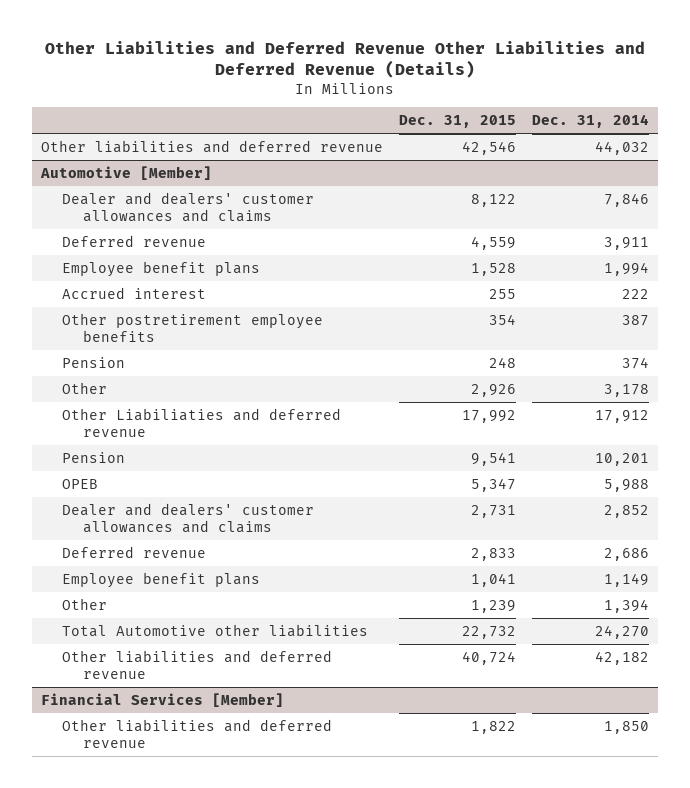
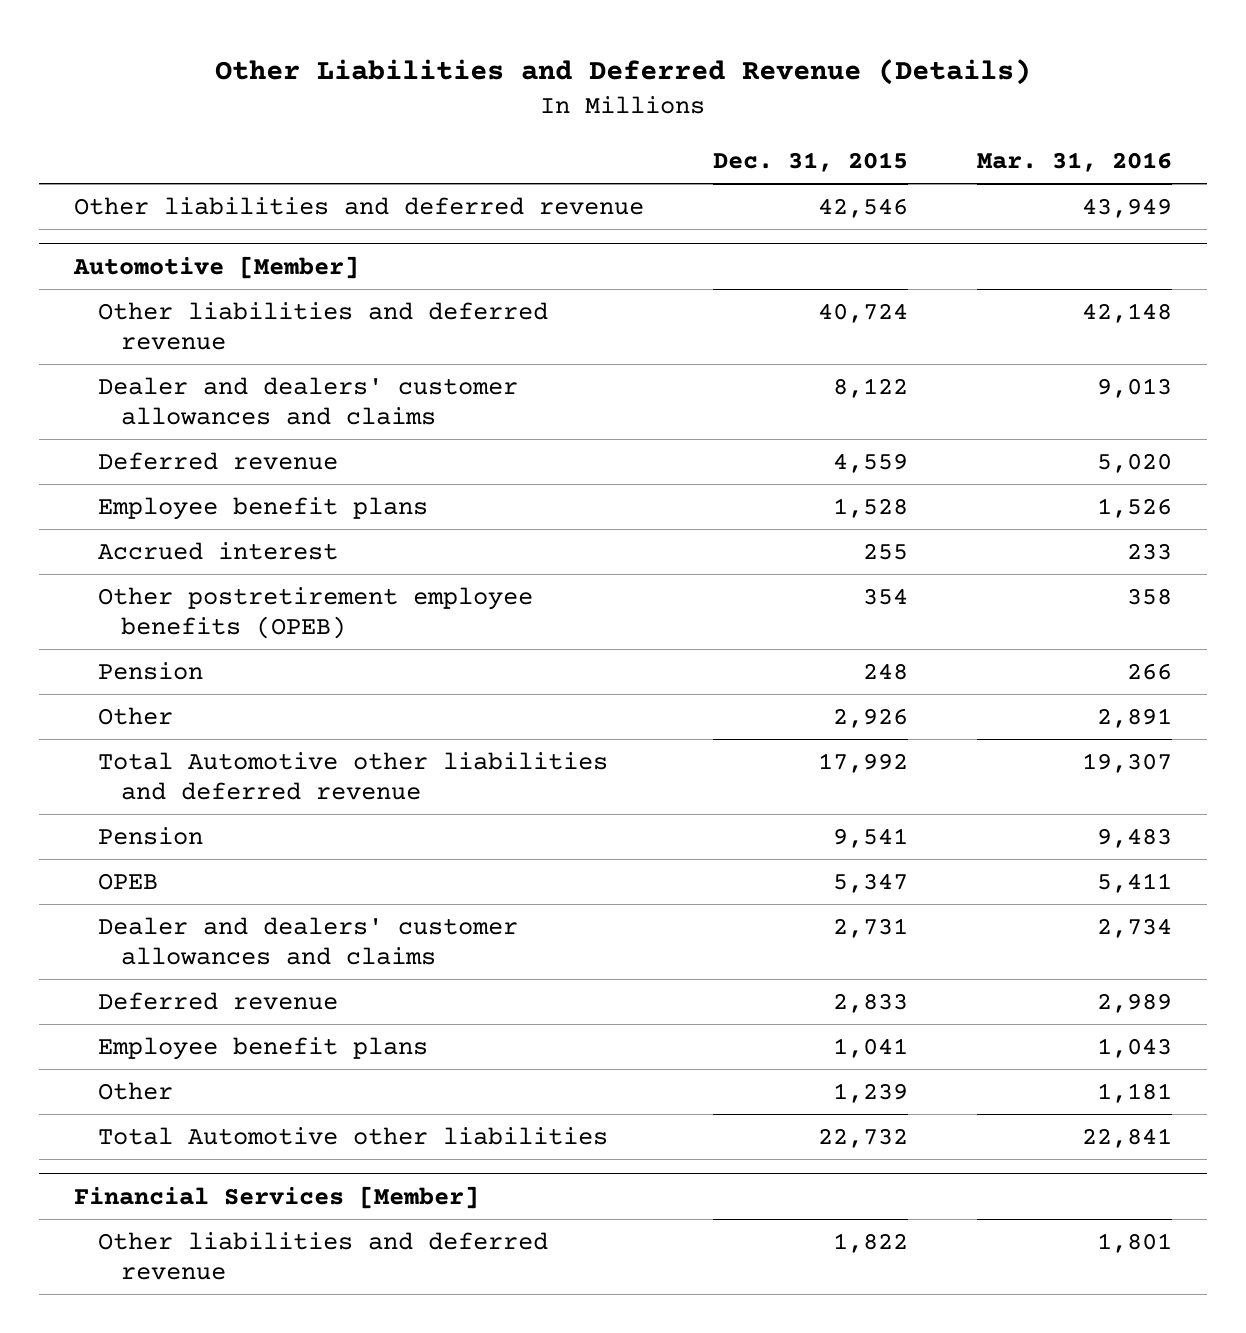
- Other Liabilities and Deferred Revenue Other Liabilities and Deferred Revenue (Details)
+ Other Liabilities and Deferred Revenue (Details)
- | Dec. 31, 2015 | Dec. 31, 2014
+ | Dec. 31, 2015 | Mar. 31, 2016
@ Automotive [Member]
moved up: Other liabilities and deferred revenue | 40,724 | 42,148
- Other postretirement employee benefits | 354 | 387
+ Other postretirement employee benefits (OPEB) | 354 | 358
- Other Liabiliaties and deferred revenue | 17,992 | 17,912
+ Total Automotive other liabilities and deferred revenue | 17,992 | 19,307

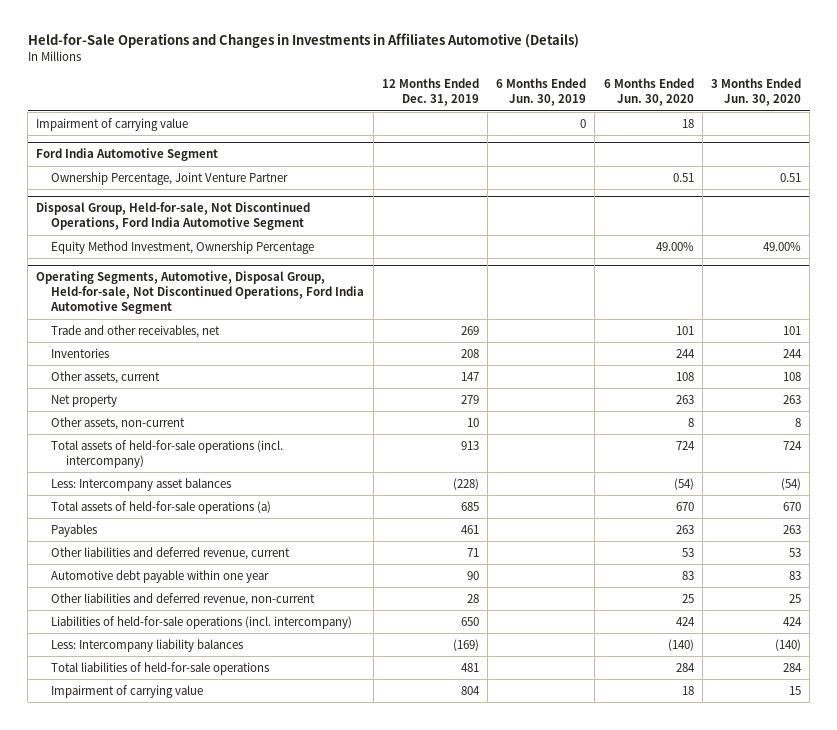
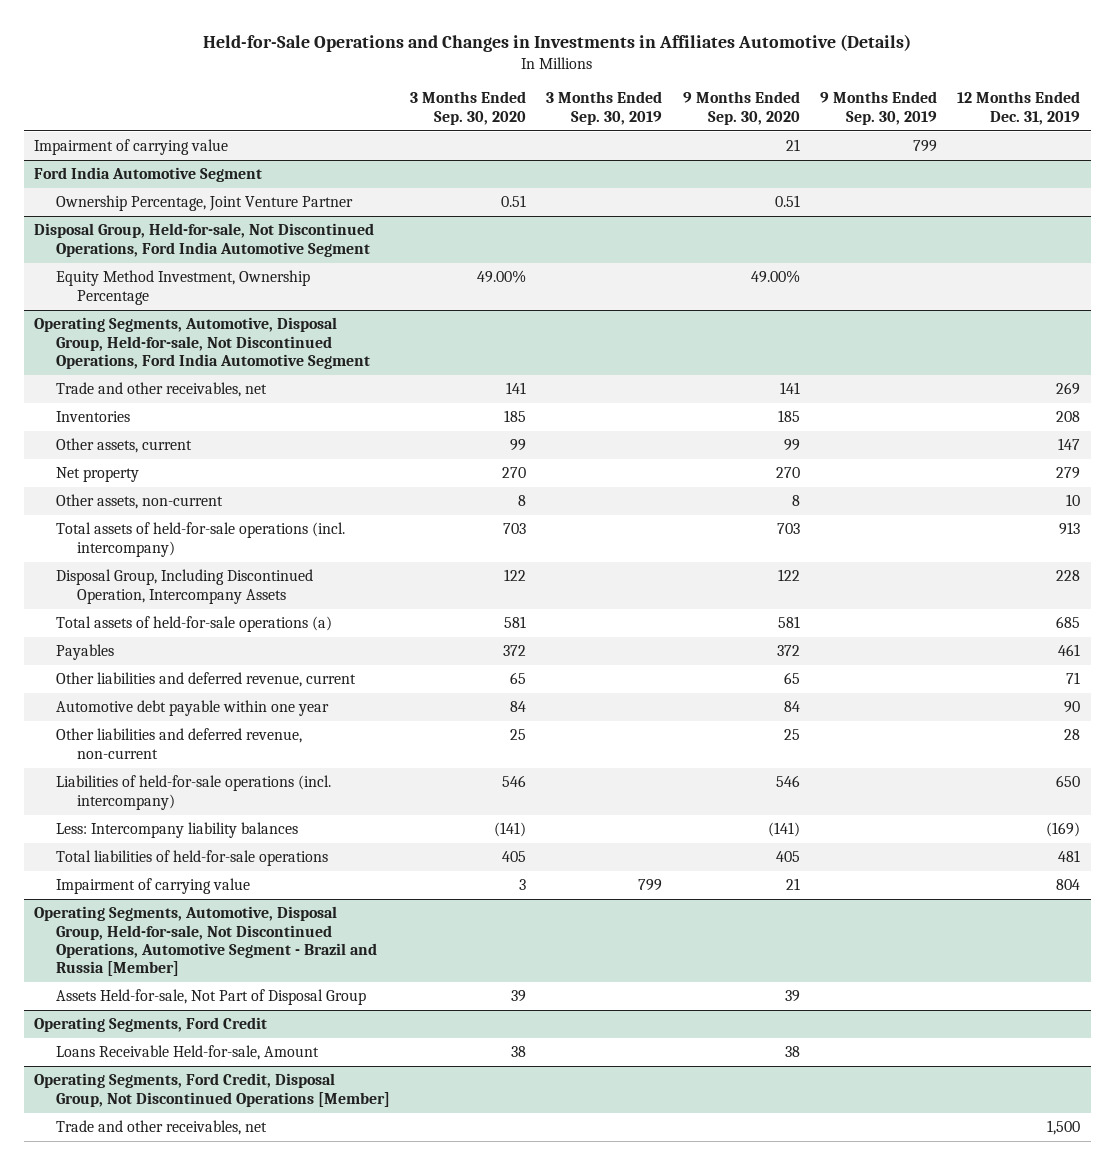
- | 12 Months Ended Dec. 31, 2019 | 6 Months Ended Jun. 30, 2019 | 6 Months Ended Jun. 30, 2020 | 3 Months Ended Jun. 30, 2020
+ | 3 Months Ended Sep. 30, 2020 | 3 Months Ended Sep. 30, 2019 | 9 Months Ended Sep. 30, 2020 | 9 Months Ended Sep. 30, 2019 | 12 Months Ended Dec. 31, 2019
@ Operating Segments, Automotive, Disposal Group, Held-for-sale, Not Discontinued Operations, Ford India Automotive Segment
- Less: Intercompany asset balances | (228) | | (54) | (54)
+ Disposal Group, Including Discontinued Operation, Intercompany Assets | 122 | | 122 | | 228
+ Operating Segments, Automotive, Disposal Group, Held-for-sale, Not Discontinued Operations, Automotive Segment - Brazil and Russia [Member]
+ Assets Held-for-sale, Not Part of Disposal Group | 39 | | 39 | |
+ Operating Segments, Ford Credit
+ Loans Receivable Held-for-sale, Amount | 38 | | 38 | |
+ Operating Segments, Ford Credit, Disposal Group, Not Discontinued Operations [Member]
+ Trade and other receivables, net | | | | | 1,500

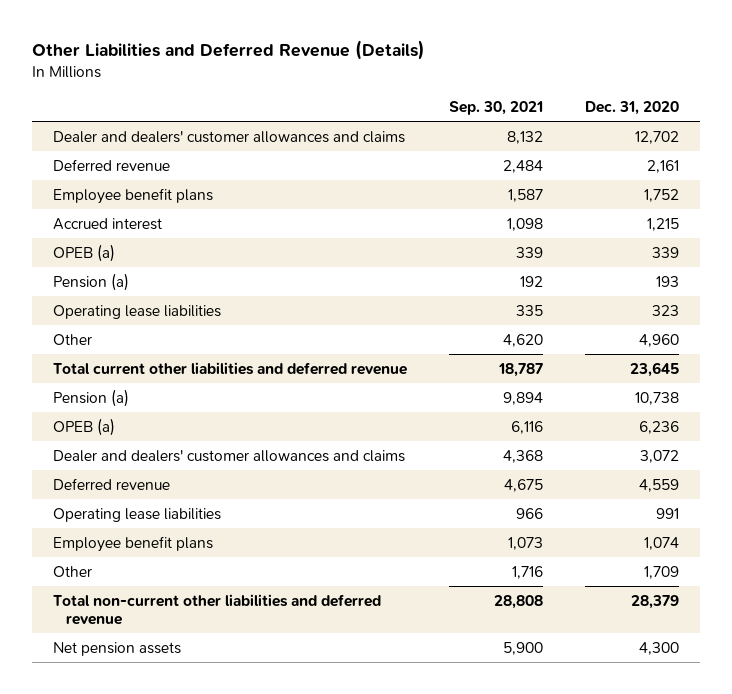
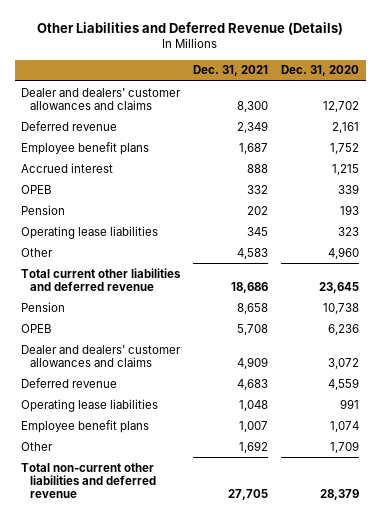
- | Sep. 30, 2021 | Dec. 31, 2020
+ | Dec. 31, 2021 | Dec. 31, 2020
- OPEB (a) | 339 | 339
- Pension (a) | 192 | 193
+ OPEB | 332 | 339
+ Pension | 202 | 193
- Pension (a) | 9,894 | 10,738
- OPEB (a) | 6,116 | 6,236
+ Pension | 8,658 | 10,738
+ OPEB | 5,708 | 6,236
- Net pension assets | 5,900 | 4,300

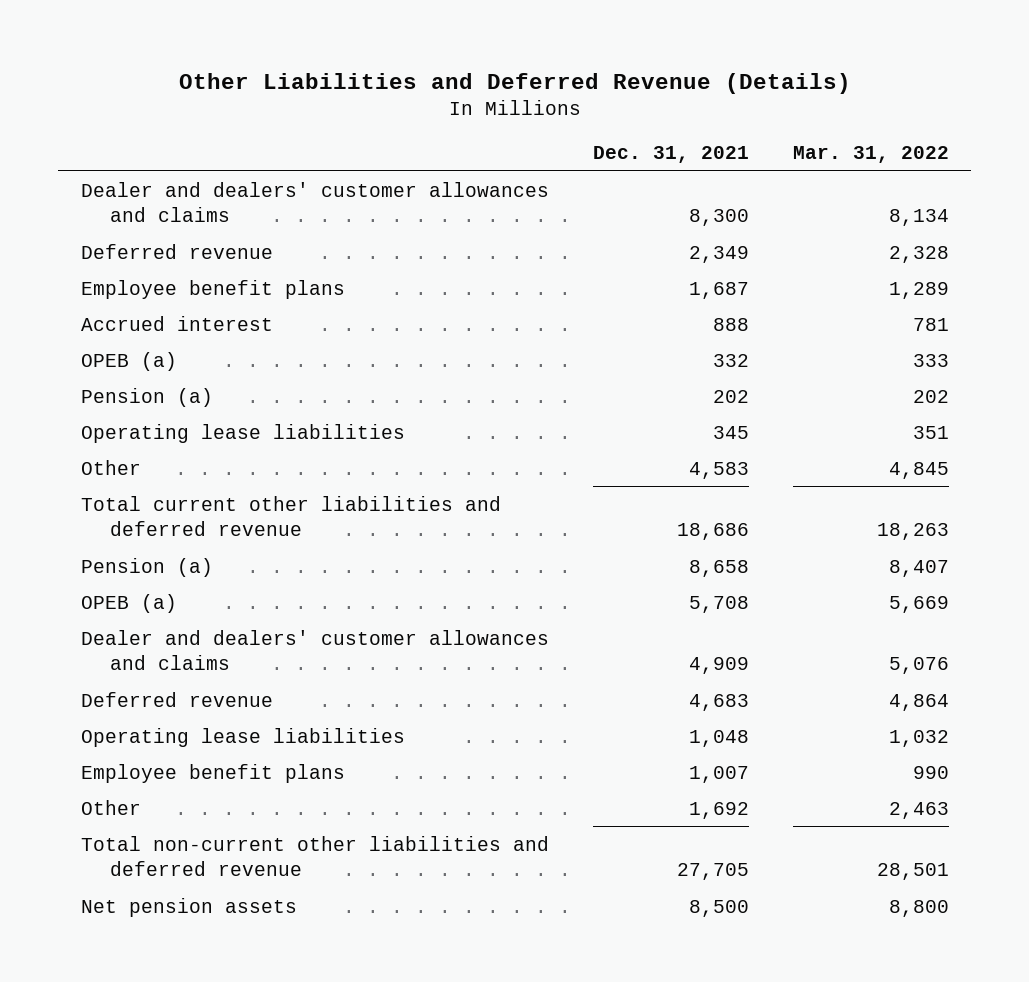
- | Dec. 31, 2021 | Dec. 31, 2020
+ | Dec. 31, 2021 | Mar. 31, 2022
- OPEB | 332 | 339
- Pension | 202 | 193
+ OPEB (a) | 332 | 333
+ Pension (a) | 202 | 202
- Pension | 8,658 | 10,738
- OPEB | 5,708 | 6,236
+ Pension (a) | 8,658 | 8,407
+ OPEB (a) | 5,708 | 5,669
+ Net pension assets | 8,500 | 8,800

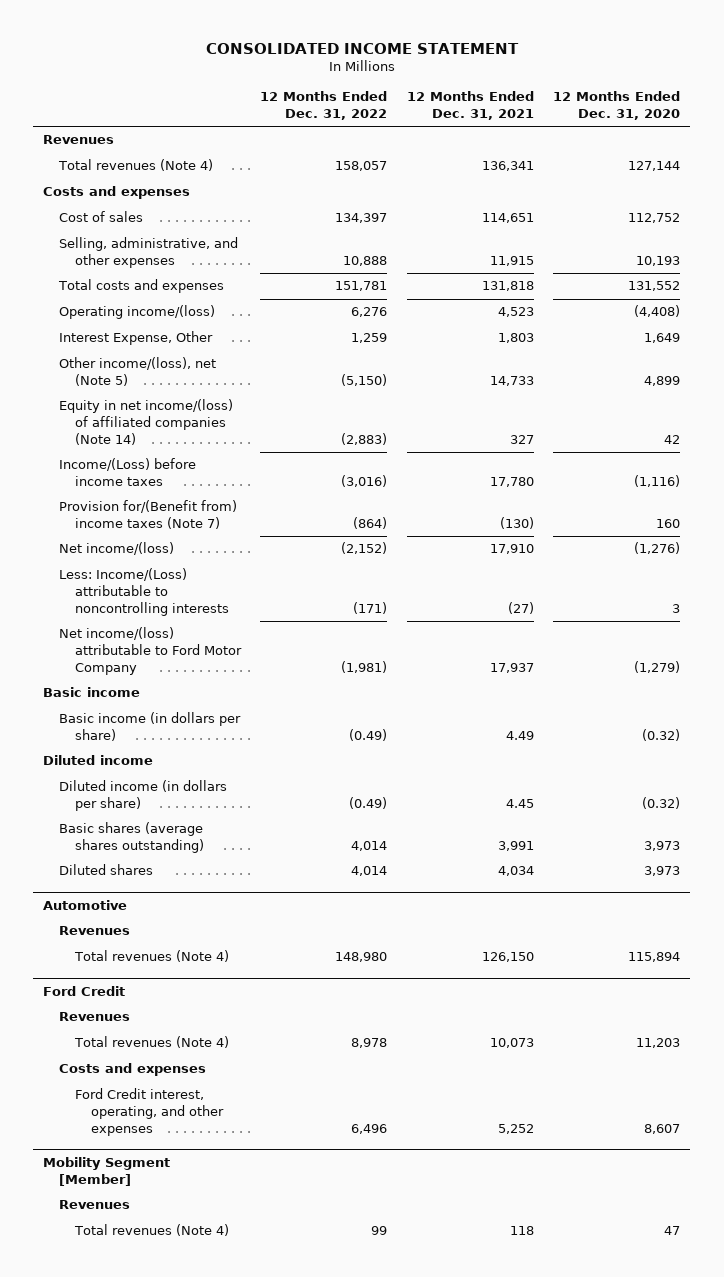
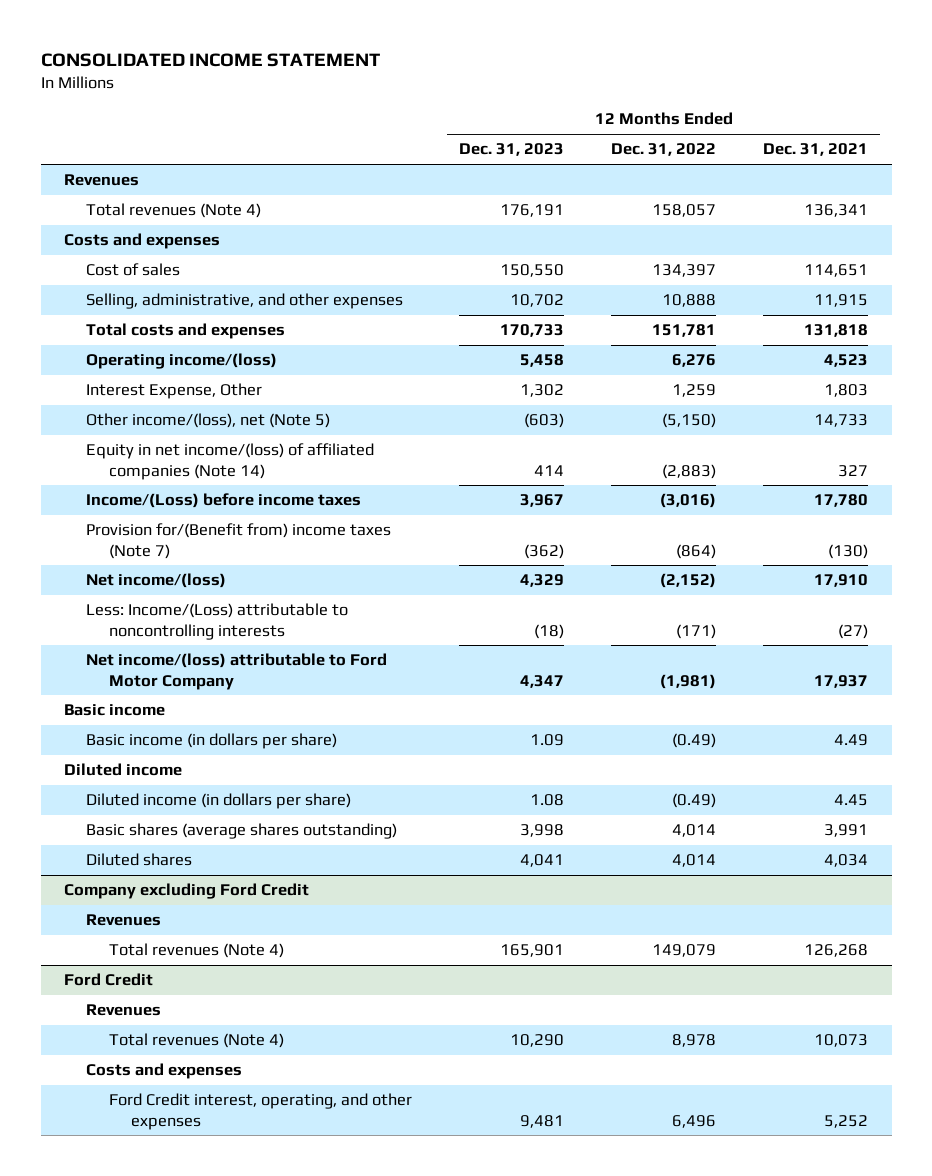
- | 12 Months Ended Dec. 31, 2022 | 12 Months Ended Dec. 31, 2021 | 12 Months Ended Dec. 31, 2020
+ | 12 Months Ended Dec. 31, 2023 | 12 Months Ended Dec. 31, 2022 | 12 Months Ended Dec. 31, 2021
- Automotive
+ Company excluding Ford Credit
- Total revenues (Note 4) | 148,980 | 126,150 | 115,894
+ Total revenues (Note 4) | 165,901 | 149,079 | 126,268
- Mobility Segment [Member]
- Revenues
- Total revenues (Note 4) | 99 | 118 | 47

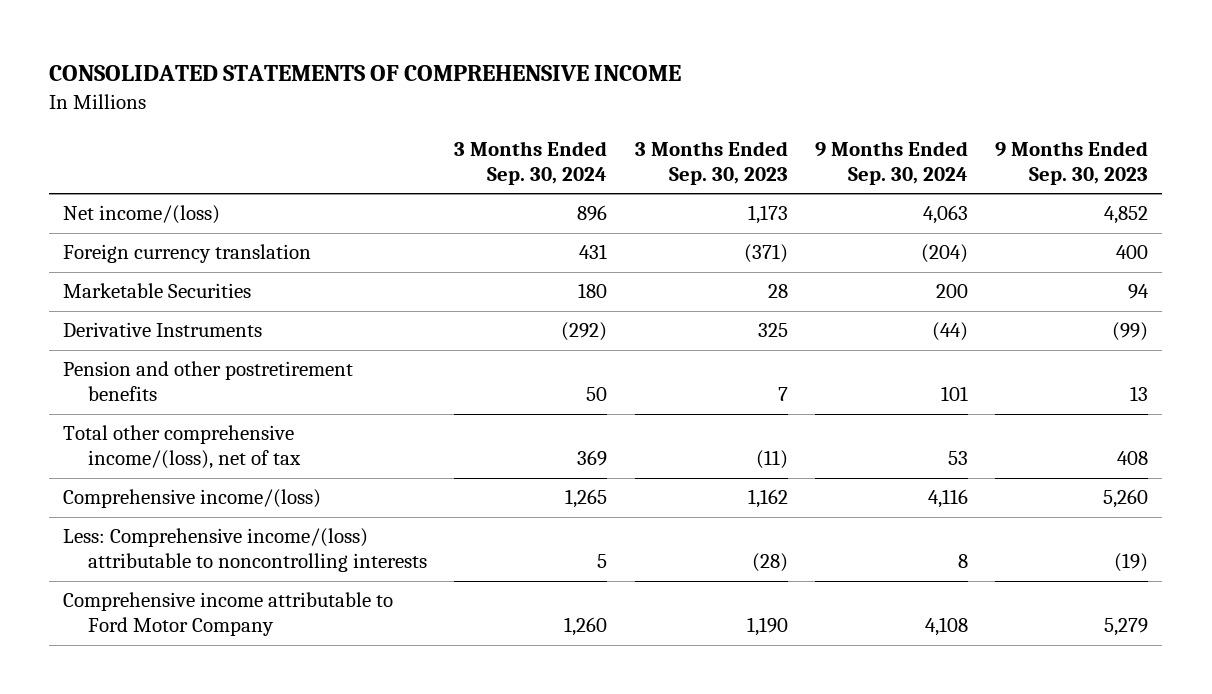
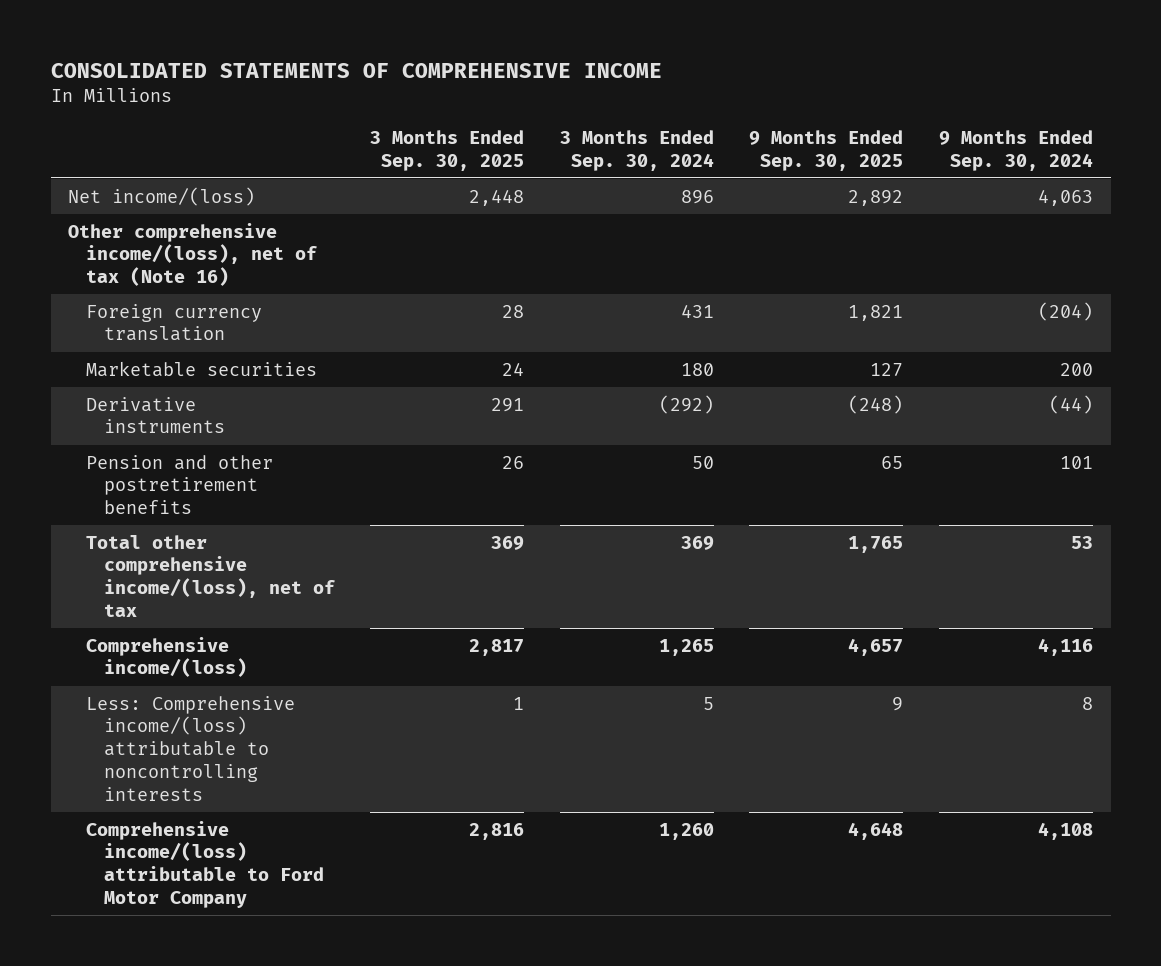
- | 3 Months Ended Sep. 30, 2024 | 3 Months Ended Sep. 30, 2023 | 9 Months Ended Sep. 30, 2024 | 9 Months Ended Sep. 30, 2023
+ | 3 Months Ended Sep. 30, 2025 | 3 Months Ended Sep. 30, 2024 | 9 Months Ended Sep. 30, 2025 | 9 Months Ended Sep. 30, 2024
+ Other comprehensive income/(loss), net of tax (Note 16)
- Marketable Securities | 180 | 28 | 200 | 94
- Derivative Instruments | (292) | 325 | (44) | (99)
+ Marketable securities | 24 | 180 | 127 | 200
+ Derivative instruments | 291 | (292) | (248) | (44)
- Comprehensive income attributable to Ford Motor Company | 1,260 | 1,190 | 4,108 | 5,279
+ Comprehensive income/(loss) attributable to Ford Motor Company | 2,816 | 1,260 | 4,648 | 4,108

